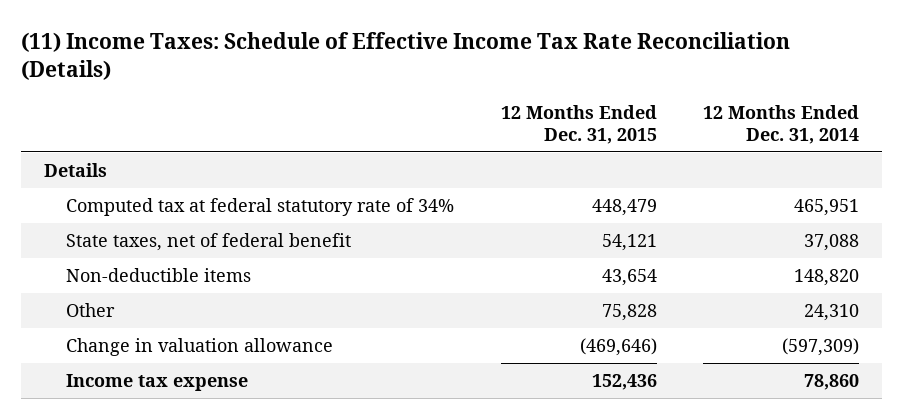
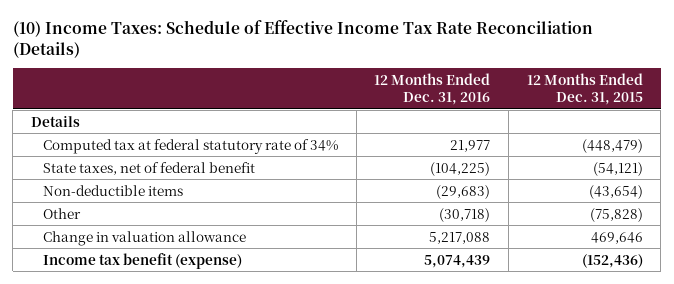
- (11) Income Taxes: Schedule of Effective Income Tax Rate Reconciliation (Details)
+ (10) Income Taxes: Schedule of Effective Income Tax Rate Reconciliation (Details)
- | 12 Months Ended Dec. 31, 2015 | 12 Months Ended Dec. 31, 2014
+ | 12 Months Ended Dec. 31, 2016 | 12 Months Ended Dec. 31, 2015
- Computed tax at federal statutory rate of 34% | 448,479 | 465,951
- State taxes, net of federal benefit | 54,121 | 37,088
- Non-deductible items | 43,654 | 148,820
- Other | 75,828 | 24,310
- Change in valuation allowance | (469,646) | (597,309)
- Income tax expense | 152,436 | 78,860
+ Computed tax at federal statutory rate of 34% | 21,977 | (448,479)
+ State taxes, net of federal benefit | (104,225) | (54,121)
+ Non-deductible items | (29,683) | (43,654)
+ Other | (30,718) | (75,828)
+ Change in valuation allowance | 5,217,088 | 469,646
+ Income tax benefit (expense) | 5,074,439 | (152,436)

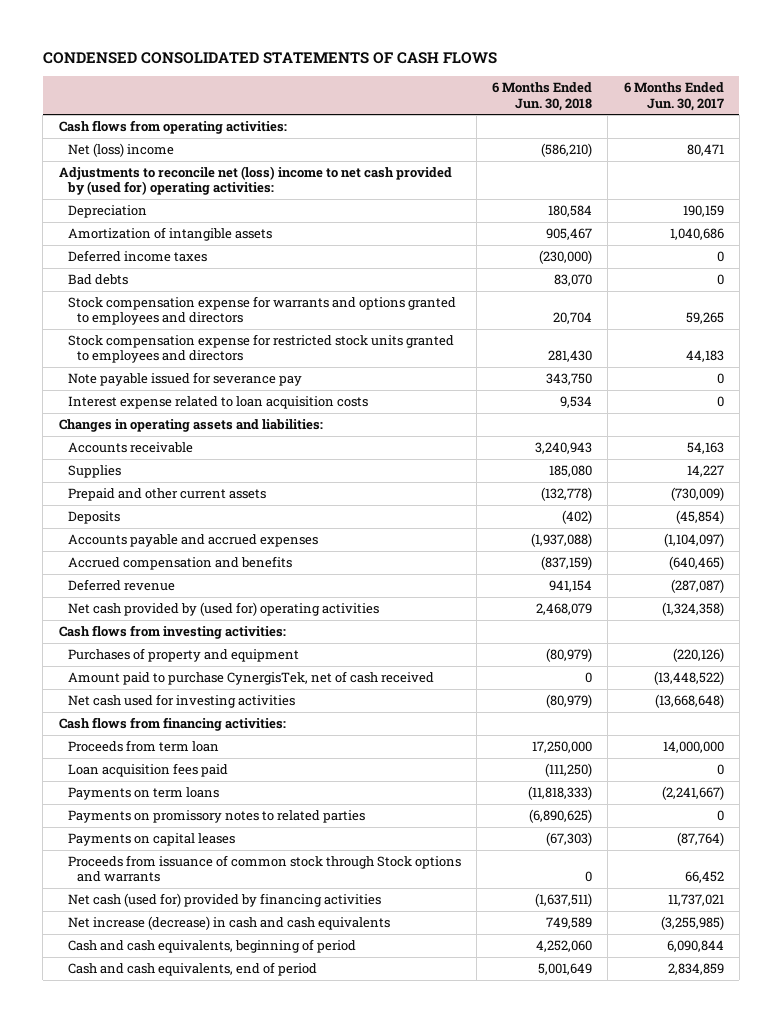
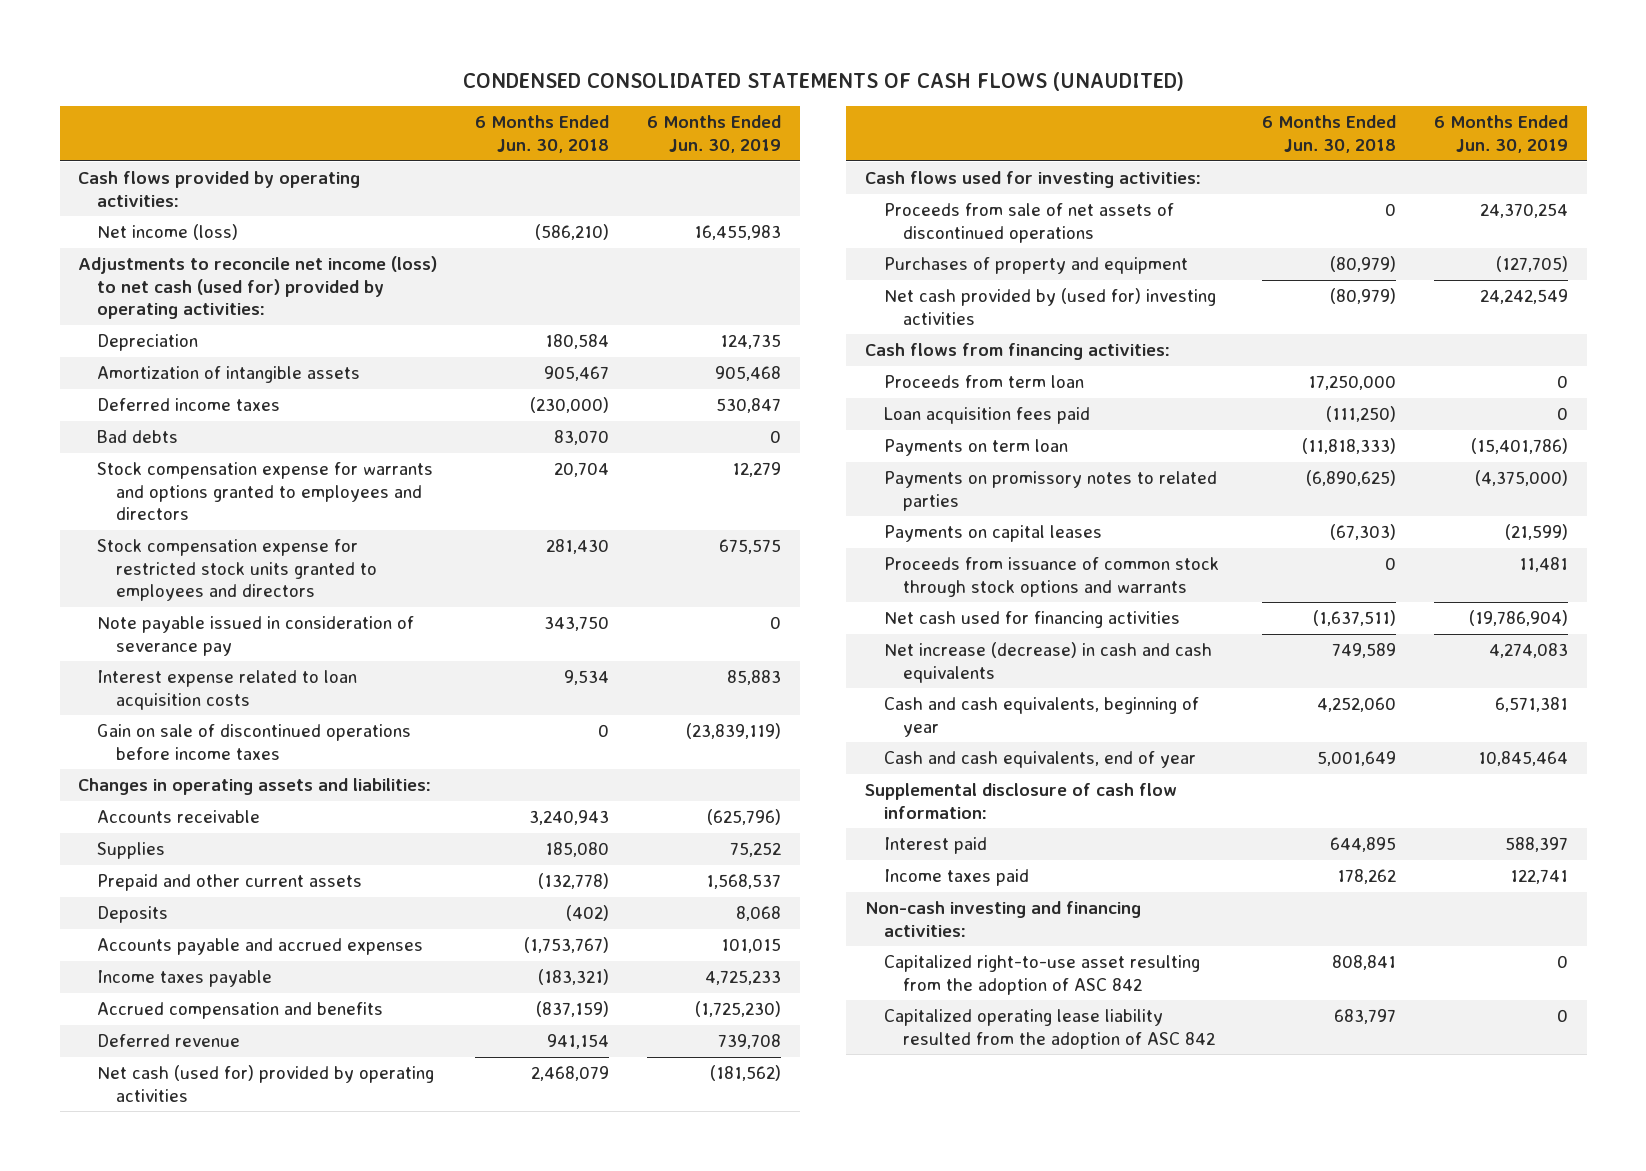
- CONDENSED CONSOLIDATED STATEMENTS OF CASH FLOWS
+ CONDENSED CONSOLIDATED STATEMENTS OF CASH FLOWS (UNAUDITED)
- | 6 Months Ended Jun. 30, 2018 | 6 Months Ended Jun. 30, 2017
+ | 6 Months Ended Jun. 30, 2018 | 6 Months Ended Jun. 30, 2019
- Cash flows from operating activities:
- Net (loss) income | (586,210) | 80,471
- Adjustments to reconcile net (loss) income to net cash provided by (used for) operating activities:
+ Cash flows provided by operating activities:
+ Net income (loss) | (586,210) | 16,455,983
+ Adjustments to reconcile net income (loss) to net cash (used for) provided by operating activities:
- Note payable issued for severance pay | 343,750 | 0
+ Note payable issued in consideration of severance pay | 343,750 | 0
+ Gain on sale of discontinued operations before income taxes | 0 | (23,839,119)
- Accounts payable and accrued expenses | (1,937,088) | (1,104,097)
+ Accounts payable and accrued expenses | (1,753,767) | 101,015
+ Income taxes payable | (183,321) | 4,725,233
- Net cash provided by (used for) operating activities | 2,468,079 | (1,324,358)
- Cash flows from investing activities:
+ Net cash (used for) provided by operating activities | 2,468,079 | (181,562)
+ Cash flows used for investing activities:
+ Proceeds from sale of net assets of discontinued operations | 0 | 24,370,254
- Amount paid to purchase CynergisTek, net of cash received | 0 | (13,448,522)
- Net cash used for investing activities | (80,979) | (13,668,648)
+ Net cash provided by (used for) investing activities | (80,979) | 24,242,549
- Payments on term loans | (11,818,333) | (2,241,667)
+ Payments on term loan | (11,818,333) | (15,401,786)
- Proceeds from issuance of common stock through Stock options and warrants | 0 | 66,452
- Net cash (used for) provided by financing activities | (1,637,511) | 11,737,021
+ Proceeds from issuance of common stock through stock options and warrants | 0 | 11,481
+ Net cash used for financing activities | (1,637,511) | (19,786,904)
- Cash and cash equivalents, beginning of period | 4,252,060 | 6,090,844
- Cash and cash equivalents, end of period | 5,001,649 | 2,834,859
+ Cash and cash equivalents, beginning of year | 4,252,060 | 6,571,381
+ Cash and cash equivalents, end of year | 5,001,649 | 10,845,464
+ Supplemental disclosure of cash flow information:
+ Interest paid | 644,895 | 588,397
+ Income taxes paid | 178,262 | 122,741
+ Non-cash investing and financing activities:
+ Capitalized right-to-use asset resulting from the adoption of ASC 842 | 808,841 | 0
+ Capitalized operating lease liability resulted from the adoption of ASC 842 | 683,797 | 0

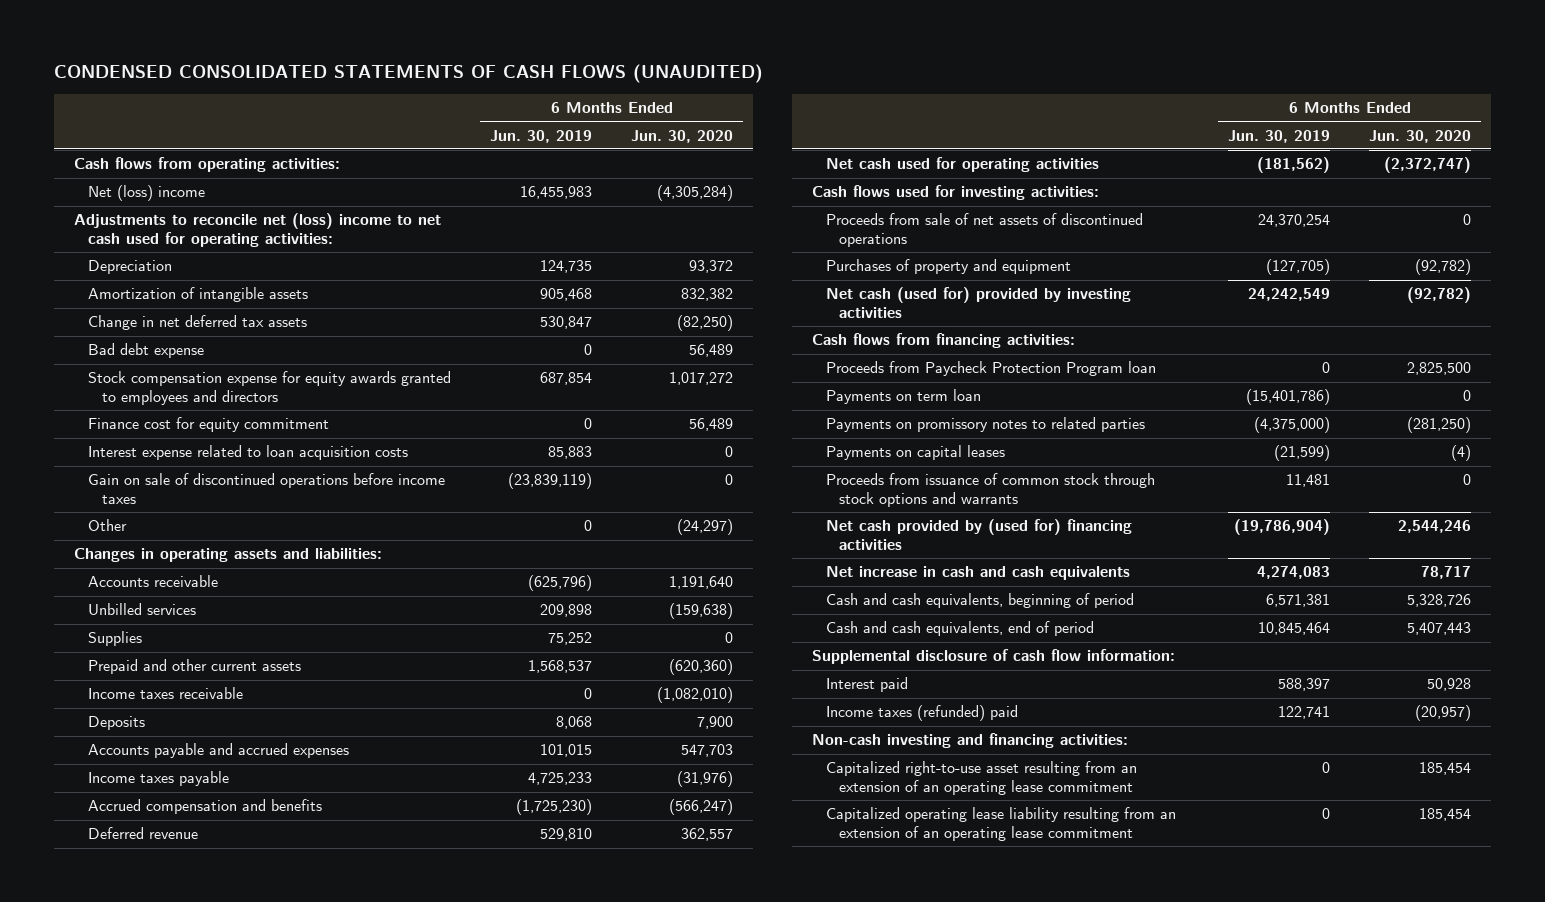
- | 6 Months Ended Jun. 30, 2018 | 6 Months Ended Jun. 30, 2019
+ | 6 Months Ended Jun. 30, 2019 | 6 Months Ended Jun. 30, 2020
- Cash flows provided by operating activities:
- Net income (loss) | (586,210) | 16,455,983
- Adjustments to reconcile net income (loss) to net cash (used for) provided by operating activities:
+ Cash flows from operating activities:
+ Net (loss) income | 16,455,983 | (4,305,284)
+ Adjustments to reconcile net (loss) income to net cash used for operating activities:
- Deferred income taxes | (230,000) | 530,847
- Bad debts | 83,070 | 0
- Stock compensation expense for warrants and options granted to employees and directors | 20,704 | 12,279
- Stock compensation expense for restricted stock units granted to employees and directors | 281,430 | 675,575
- Note payable issued in consideration of severance pay | 343,750 | 0
+ Change in net deferred tax assets | 530,847 | (82,250)
+ Bad debt expense | 0 | 56,489
+ Stock compensation expense for equity awards granted to employees and directors | 687,854 | 1,017,272
+ Finance cost for equity commitment | 0 | 56,489
+ Other | 0 | (24,297)
+ Unbilled services | 209,898 | (159,638)
+ Income taxes receivable | 0 | (1,082,010)
- Deferred revenue | 941,154 | 739,708
- Net cash (used for) provided by operating activities | 2,468,079 | (181,562)
+ Deferred revenue | 529,810 | 362,557
+ Net cash used for operating activities | (181,562) | (2,372,747)
- Net cash provided by (used for) investing activities | (80,979) | 24,242,549
+ Net cash (used for) provided by investing activities | 24,242,549 | (92,782)
- Proceeds from term loan | 17,250,000 | 0
- Loan acquisition fees paid | (111,250) | 0
+ Proceeds from Paycheck Protection Program loan | 0 | 2,825,500
- Net cash used for financing activities | (1,637,511) | (19,786,904)
- Net increase (decrease) in cash and cash equivalents | 749,589 | 4,274,083
- Cash and cash equivalents, beginning of year | 4,252,060 | 6,571,381
- Cash and cash equivalents, end of year | 5,001,649 | 10,845,464
+ Net cash provided by (used for) financing activities | (19,786,904) | 2,544,246
+ Net increase in cash and cash equivalents | 4,274,083 | 78,717
+ Cash and cash equivalents, beginning of period | 6,571,381 | 5,328,726
+ Cash and cash equivalents, end of period | 10,845,464 | 5,407,443
- Income taxes paid | 178,262 | 122,741
+ Income taxes (refunded) paid | 122,741 | (20,957)
- Capitalized right-to-use asset resulting from the adoption of ASC 842 | 808,841 | 0
- Capitalized operating lease liability resulted from the adoption of ASC 842 | 683,797 | 0
+ Capitalized right-to-use asset resulting from an extension of an operating lease commitment | 0 | 185,454
+ Capitalized operating lease liability resulting from an extension of an operating lease commitment | 0 | 185,454

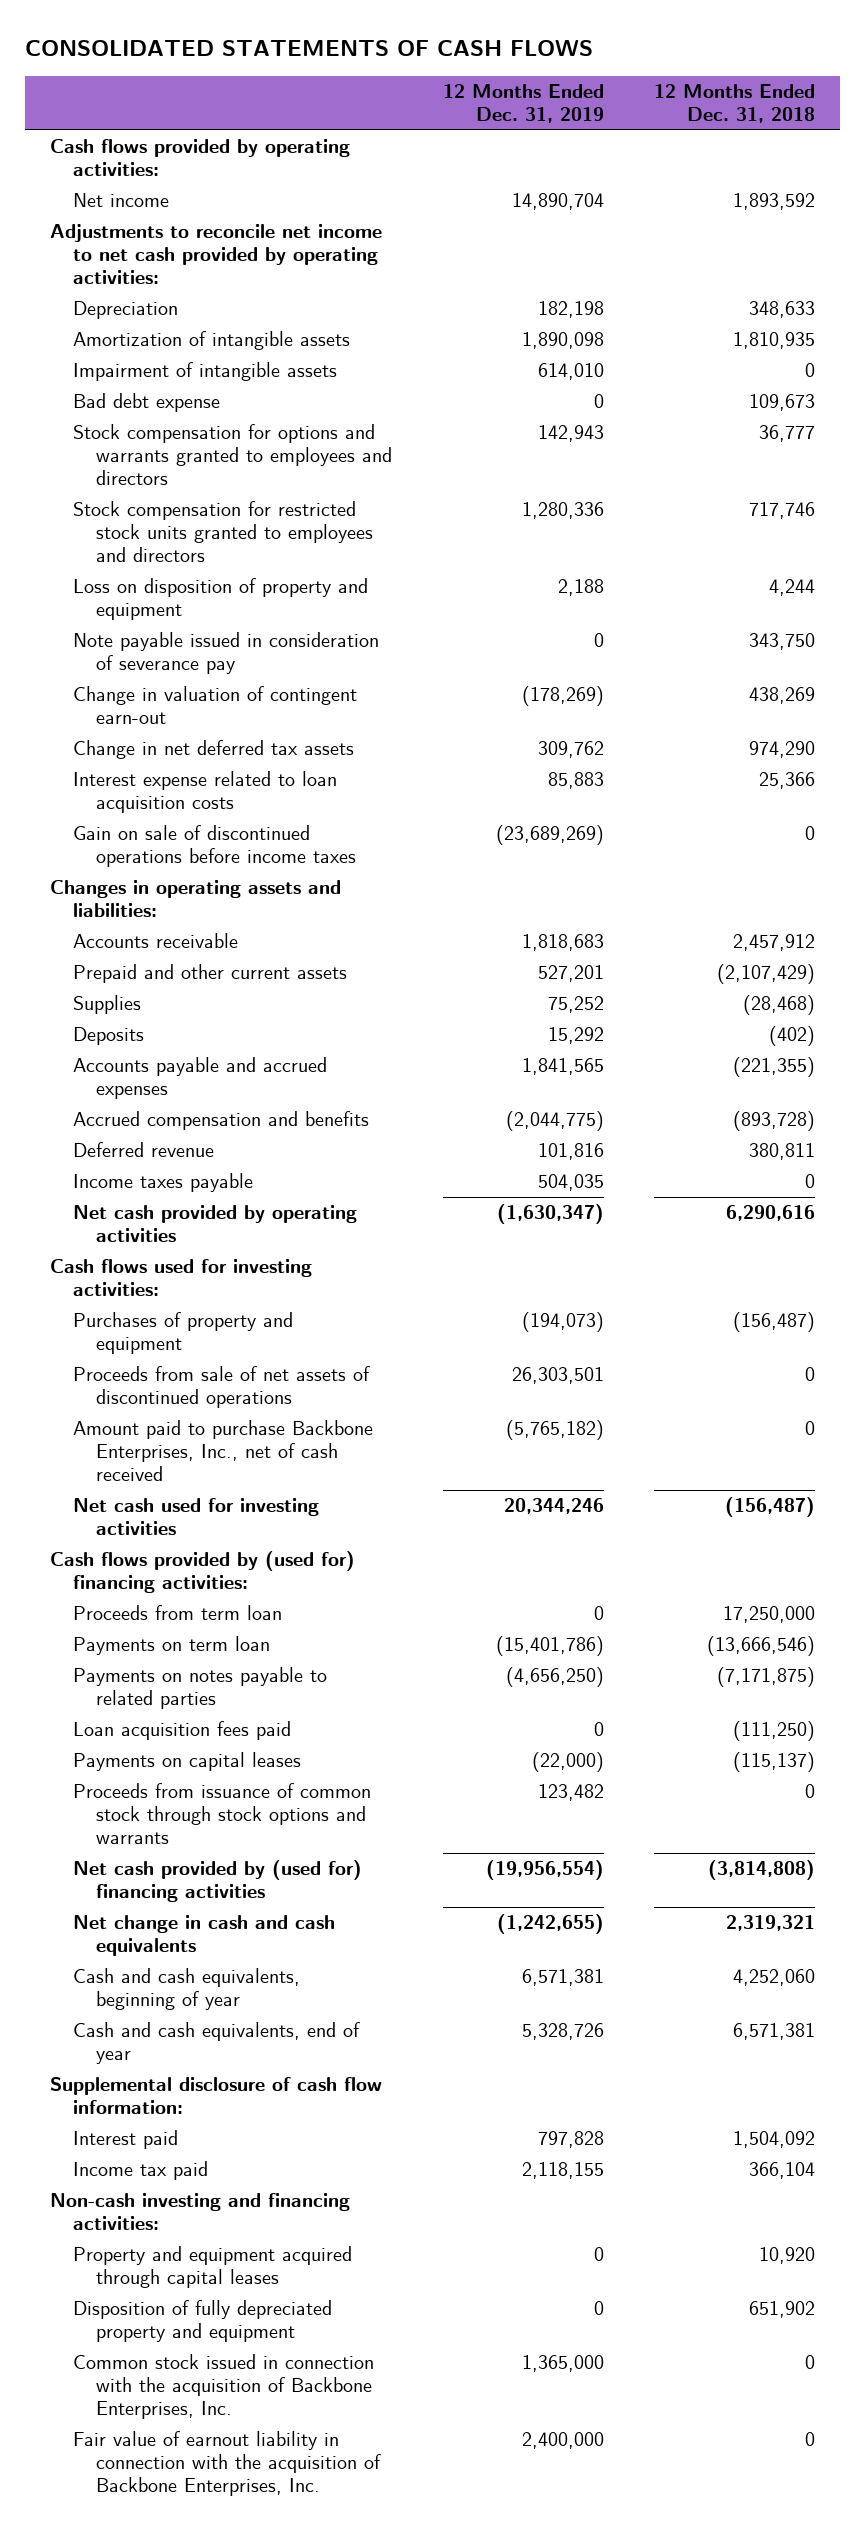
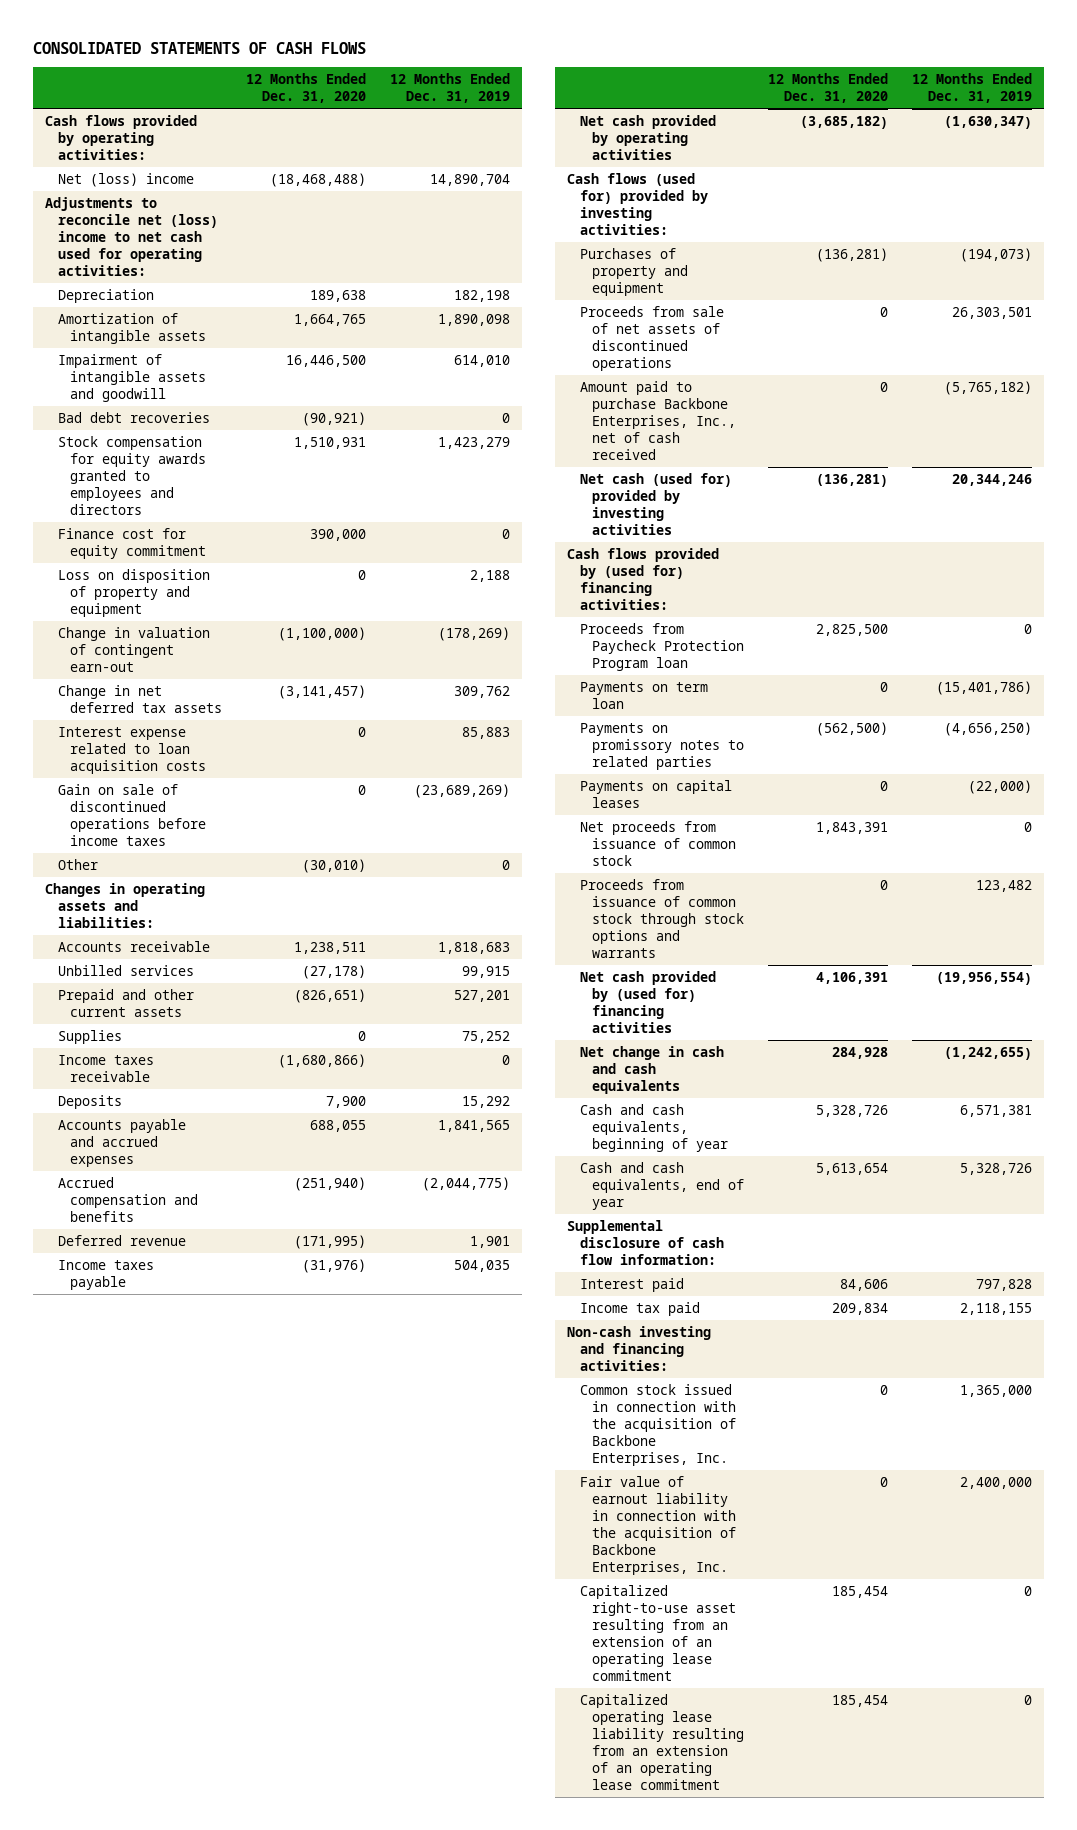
- | 12 Months Ended Dec. 31, 2019 | 12 Months Ended Dec. 31, 2018
+ | 12 Months Ended Dec. 31, 2020 | 12 Months Ended Dec. 31, 2019
- Net income | 14,890,704 | 1,893,592
- Adjustments to reconcile net income to net cash provided by operating activities:
+ Net (loss) income | (18,468,488) | 14,890,704
+ Adjustments to reconcile net (loss) income to net cash used for operating activities:
- Impairment of intangible assets | 614,010 | 0
- Bad debt expense | 0 | 109,673
- Stock compensation for options and warrants granted to employees and directors | 142,943 | 36,777
- Stock compensation for restricted stock units granted to employees and directors | 1,280,336 | 717,746
+ Impairment of intangible assets and goodwill | 16,446,500 | 614,010
+ Bad debt recoveries | (90,921) | 0
+ Stock compensation for equity awards granted to employees and directors | 1,510,931 | 1,423,279
+ Finance cost for equity commitment | 390,000 | 0
- Note payable issued in consideration of severance pay | 0 | 343,750
+ Other | (30,010) | 0
+ Unbilled services | (27,178) | 99,915
+ Income taxes receivable | (1,680,866) | 0
- Deferred revenue | 101,816 | 380,811
+ Deferred revenue | (171,995) | 1,901
- Cash flows used for investing activities:
+ Cash flows (used for) provided by investing activities:
- Net cash used for investing activities | 20,344,246 | (156,487)
+ Net cash (used for) provided by investing activities | (136,281) | 20,344,246
- Proceeds from term loan | 0 | 17,250,000
+ Proceeds from Paycheck Protection Program loan | 2,825,500 | 0
- Payments on notes payable to related parties | (4,656,250) | (7,171,875)
- Loan acquisition fees paid | 0 | (111,250)
+ Payments on promissory notes to related parties | (562,500) | (4,656,250)
+ Net proceeds from issuance of common stock | 1,843,391 | 0
- Property and equipment acquired through capital leases | 0 | 10,920
- Disposition of fully depreciated property and equipment | 0 | 651,902
+ Capitalized right-to-use asset resulting from an extension of an operating lease commitment | 185,454 | 0
+ Capitalized operating lease liability resulting from an extension of an operating lease commitment | 185,454 | 0

